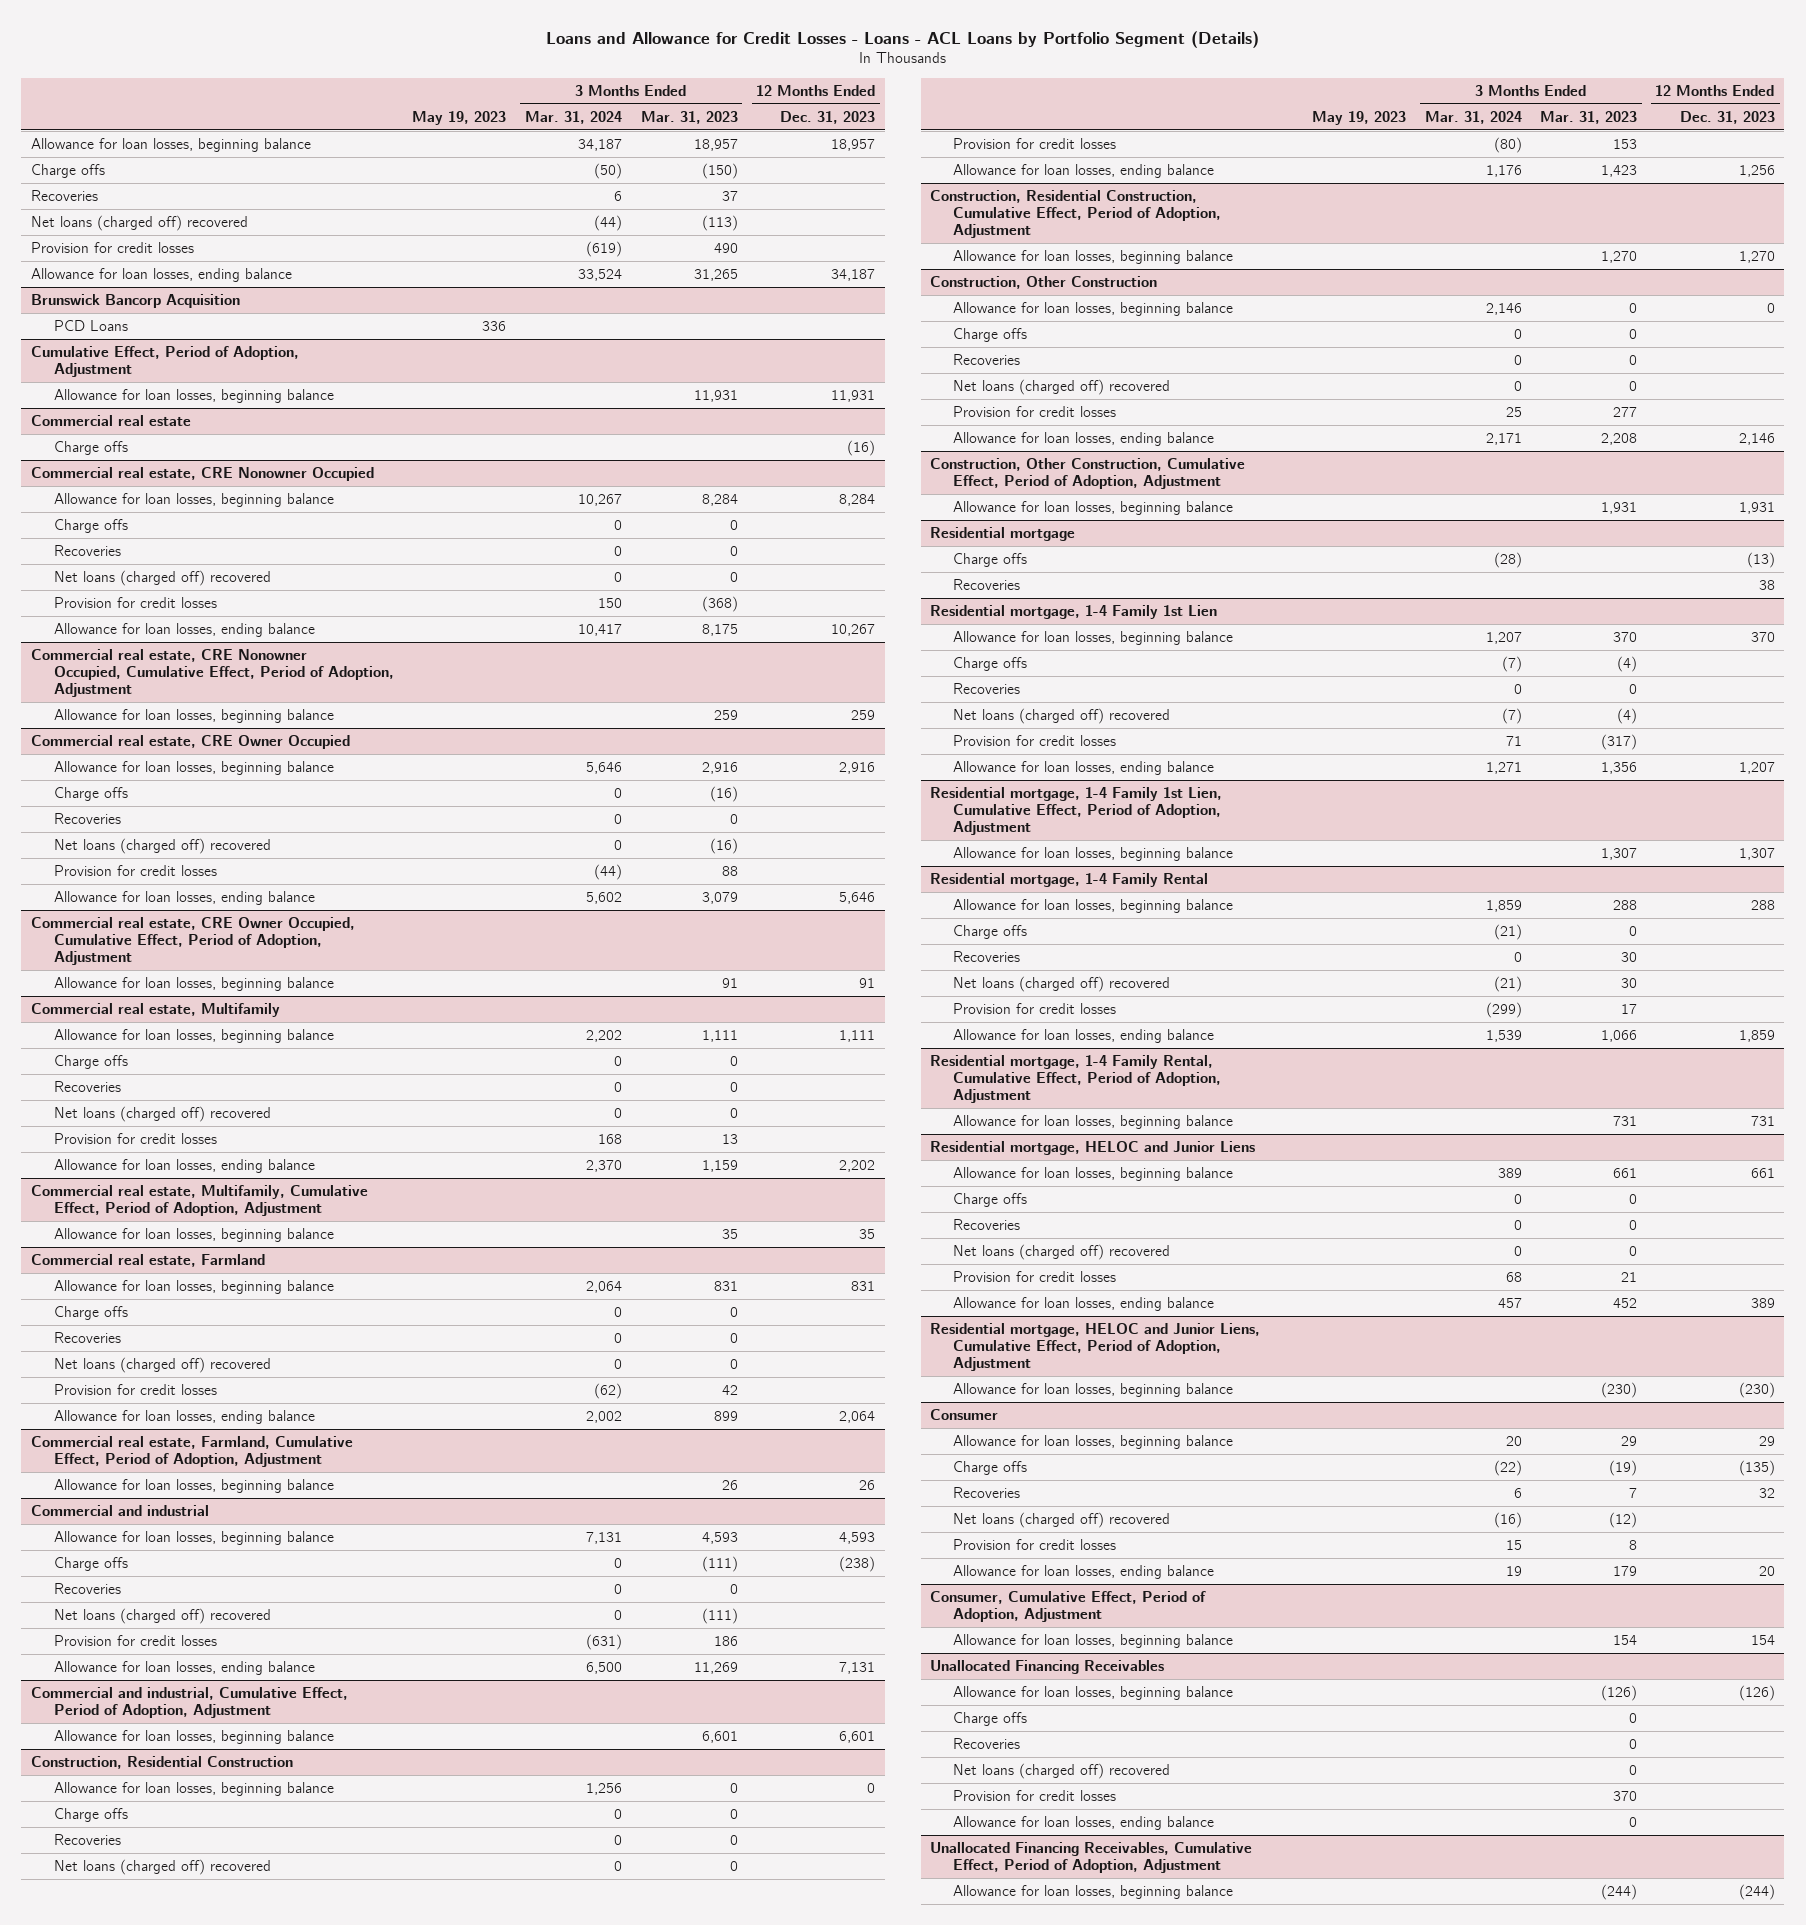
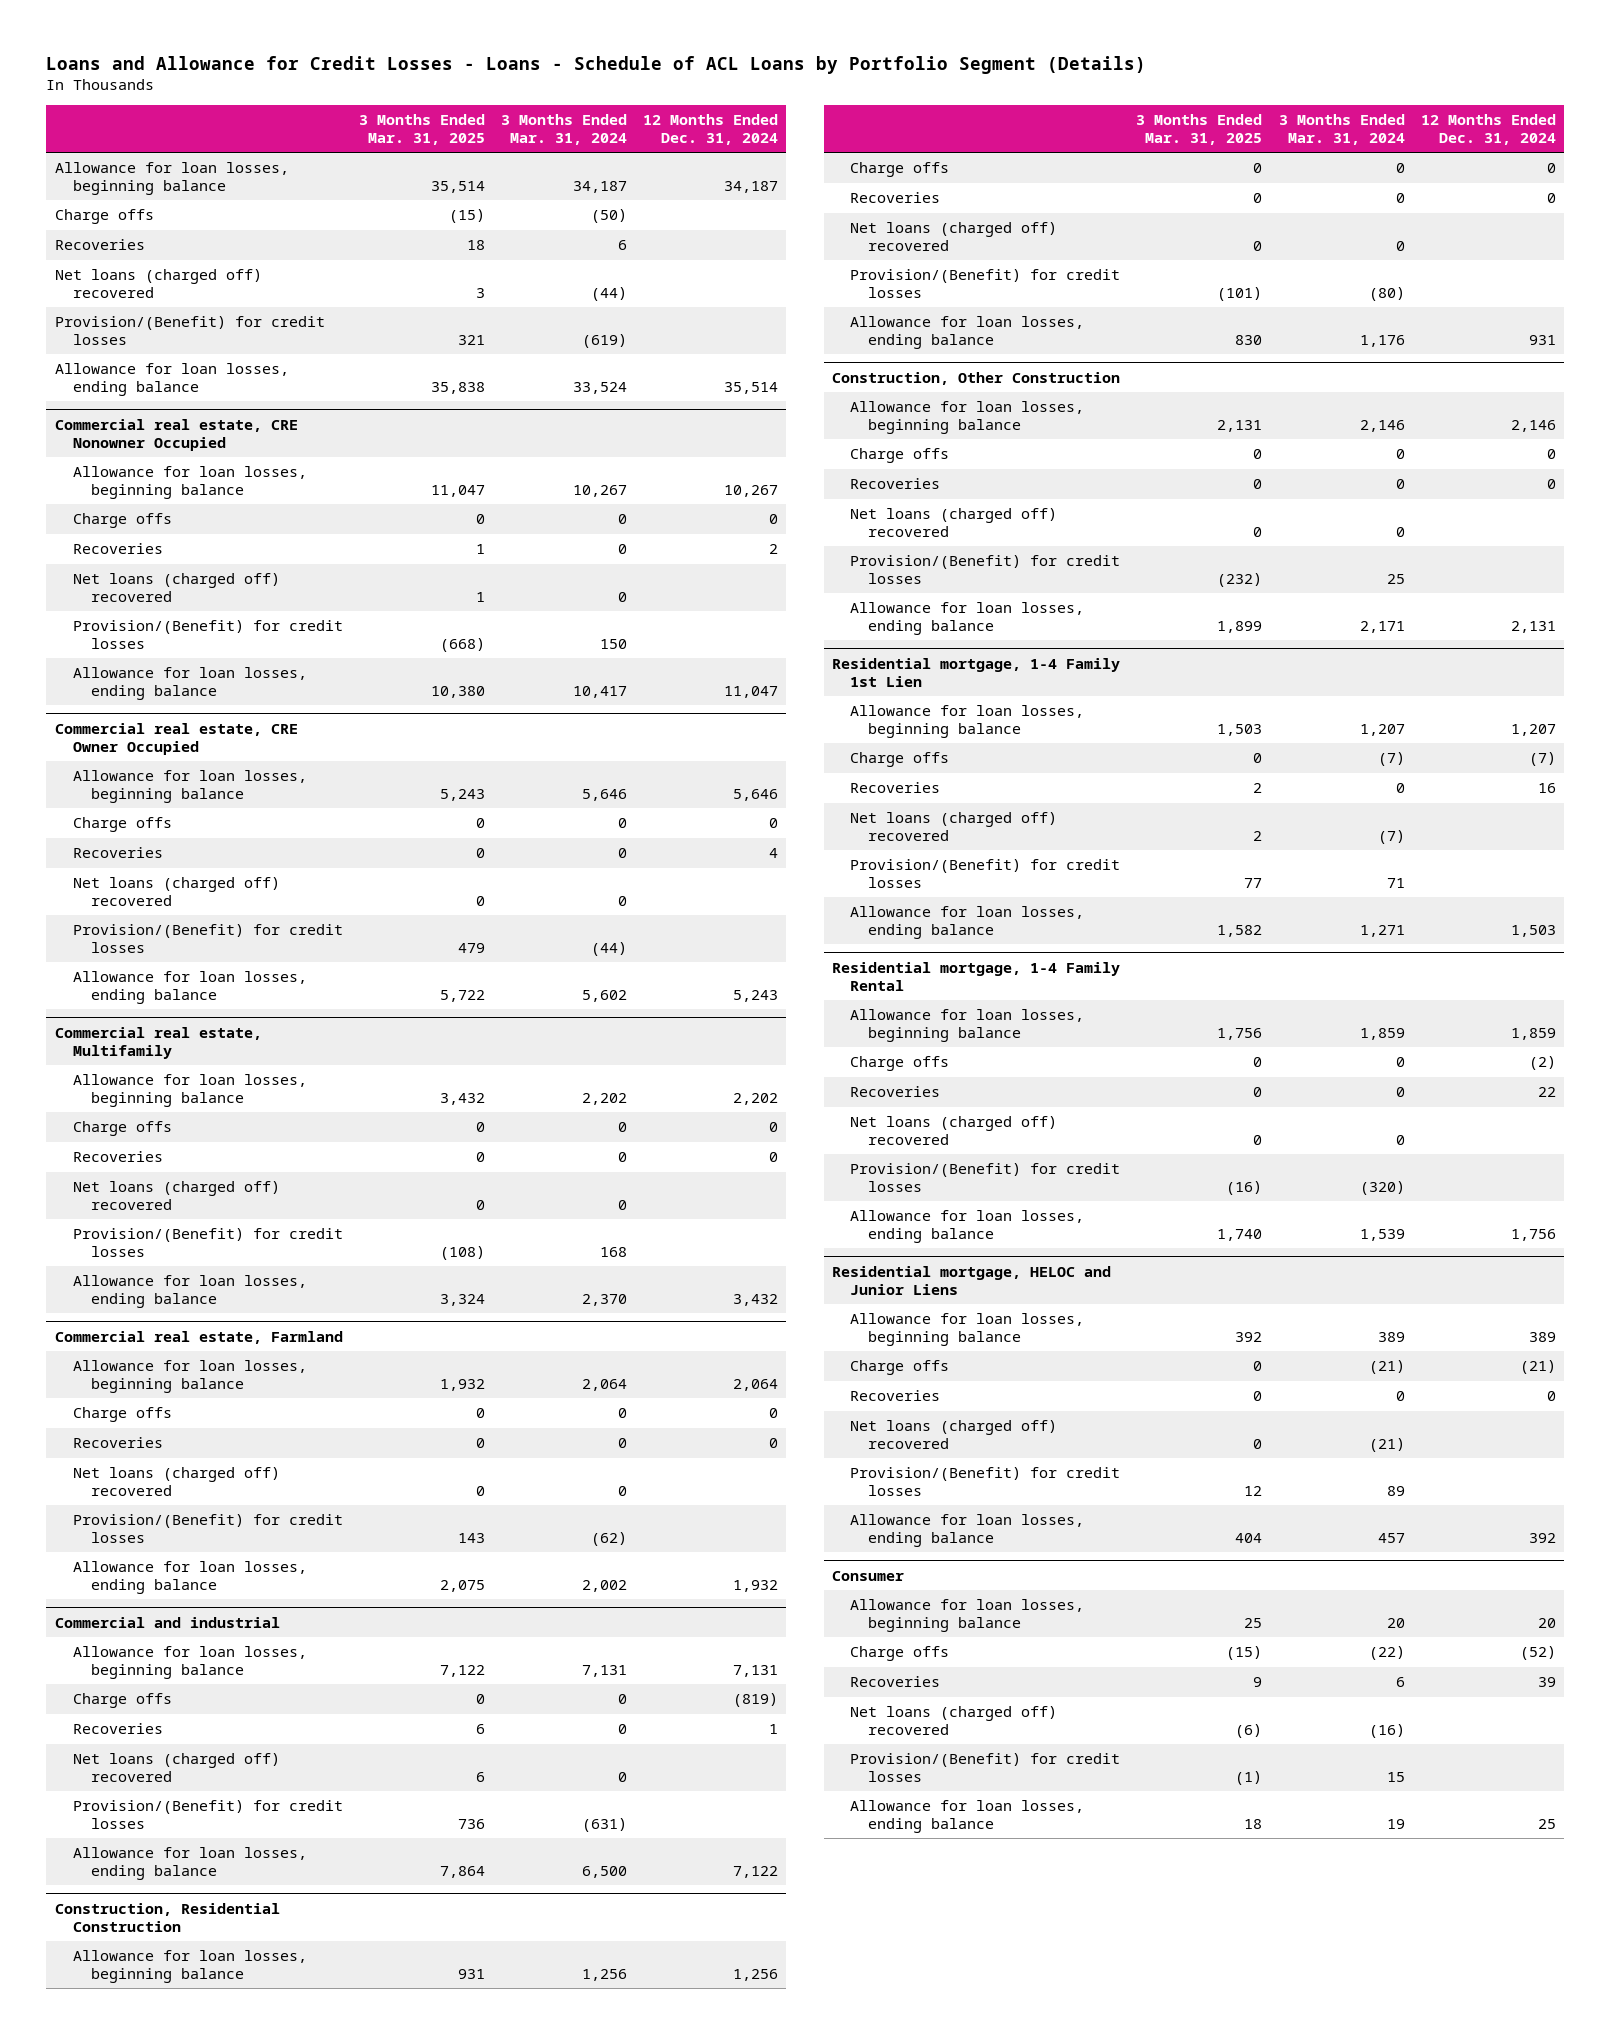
- Loans and Allowance for Credit Losses - Loans - ACL Loans by Portfolio Segment (Details)
+ Loans and Allowance for Credit Losses - Loans - Schedule of ACL Loans by Portfolio Segment (Details)
- | May 19, 2023 | 3 Months Ended Mar. 31, 2024 | 3 Months Ended Mar. 31, 2023 | 12 Months Ended Dec. 31, 2023
+ | 3 Months Ended Mar. 31, 2025 | 3 Months Ended Mar. 31, 2024 | 12 Months Ended Dec. 31, 2024
- Provision for credit losses | | (619) | 490 |
+ Provision/(Benefit) for credit losses | 321 | (619) |
- Brunswick Bancorp Acquisition
- PCD Loans | 336 | | |
- Cumulative Effect, Period of Adoption, Adjustment
- Allowance for loan losses, beginning balance | | | 11,931 | 11,931
- Commercial real estate
- Charge offs | | | | (16)
@ Commercial real estate, CRE Nonowner Occupied
- Provision for credit losses | | 150 | (368) |
+ Provision/(Benefit) for credit losses | (668) | 150 |
- Commercial real estate, CRE Nonowner Occupied, Cumulative Effect, Period of Adoption, Adjustment
- Allowance for loan losses, beginning balance | | | 259 | 259
@ Commercial real estate, CRE Owner Occupied
- Provision for credit losses | | (44) | 88 |
+ Provision/(Benefit) for credit losses | 479 | (44) |
- Commercial real estate, CRE Owner Occupied, Cumulative Effect, Period of Adoption, Adjustment
- Allowance for loan losses, beginning balance | | | 91 | 91
@ Commercial real estate, Multifamily
- Provision for credit losses | | 168 | 13 |
+ Provision/(Benefit) for credit losses | (108) | 168 |
- Commercial real estate, Multifamily, Cumulative Effect, Period of Adoption, Adjustment
- Allowance for loan losses, beginning balance | | | 35 | 35
@ Commercial real estate, Farmland
- Provision for credit losses | | (62) | 42 |
+ Provision/(Benefit) for credit losses | 143 | (62) |
- Commercial real estate, Farmland, Cumulative Effect, Period of Adoption, Adjustment
- Allowance for loan losses, beginning balance | | | 26 | 26
@ Commercial and industrial
- Provision for credit losses | | (631) | 186 |
+ Provision/(Benefit) for credit losses | 736 | (631) |
- Commercial and industrial, Cumulative Effect, Period of Adoption, Adjustment
- Allowance for loan losses, beginning balance | | | 6,601 | 6,601
@ Construction, Residential Construction
- Provision for credit losses | | (80) | 153 |
+ Provision/(Benefit) for credit losses | (101) | (80) |
- Construction, Residential Construction, Cumulative Effect, Period of Adoption, Adjustment
- Allowance for loan losses, beginning balance | | | 1,270 | 1,270
@ Construction, Other Construction
- Provision for credit losses | | 25 | 277 |
+ Provision/(Benefit) for credit losses | (232) | 25 |
- Construction, Other Construction, Cumulative Effect, Period of Adoption, Adjustment
- Allowance for loan losses, beginning balance | | | 1,931 | 1,931
- Residential mortgage
- Charge offs | | (28) | | (13)
- Recoveries | | | | 38
@ Residential mortgage, 1-4 Family 1st Lien
- Provision for credit losses | | 71 | (317) |
+ Provision/(Benefit) for credit losses | 77 | 71 |
- Residential mortgage, 1-4 Family 1st Lien, Cumulative Effect, Period of Adoption, Adjustment
- Allowance for loan losses, beginning balance | | | 1,307 | 1,307
@ Residential mortgage, 1-4 Family Rental
- Charge offs | | (21) | 0 |
+ Charge offs | 0 | 0 | (2)
- Net loans (charged off) recovered | | (21) | 30 |
- Provision for credit losses | | (299) | 17 |
+ Net loans (charged off) recovered | 0 | 0 |
+ Provision/(Benefit) for credit losses | (16) | (320) |
- Residential mortgage, 1-4 Family Rental, Cumulative Effect, Period of Adoption, Adjustment
- Allowance for loan losses, beginning balance | | | 731 | 731
@ Residential mortgage, HELOC and Junior Liens
- Charge offs | | 0 | 0 |
+ Charge offs | 0 | (21) | (21)
- Net loans (charged off) recovered | | 0 | 0 |
- Provision for credit losses | | 68 | 21 |
+ Net loans (charged off) recovered | 0 | (21) |
+ Provision/(Benefit) for credit losses | 12 | 89 |
- Residential mortgage, HELOC and Junior Liens, Cumulative Effect, Period of Adoption, Adjustment
- Allowance for loan losses, beginning balance | | | (230) | (230)
@ Consumer
- Provision for credit losses | | 15 | 8 |
+ Provision/(Benefit) for credit losses | (1) | 15 |
- Consumer, Cumulative Effect, Period of Adoption, Adjustment
- Allowance for loan losses, beginning balance | | | 154 | 154
- Unallocated Financing Receivables
- Allowance for loan losses, beginning balance | | | (126) | (126)
- Charge offs | | | 0 |
- Recoveries | | | 0 |
- Net loans (charged off) recovered | | | 0 |
- Provision for credit losses | | | 370 |
- Allowance for loan losses, ending balance | | | 0 |
- Unallocated Financing Receivables, Cumulative Effect, Period of Adoption, Adjustment
- Allowance for loan losses, beginning balance | | | (244) | (244)

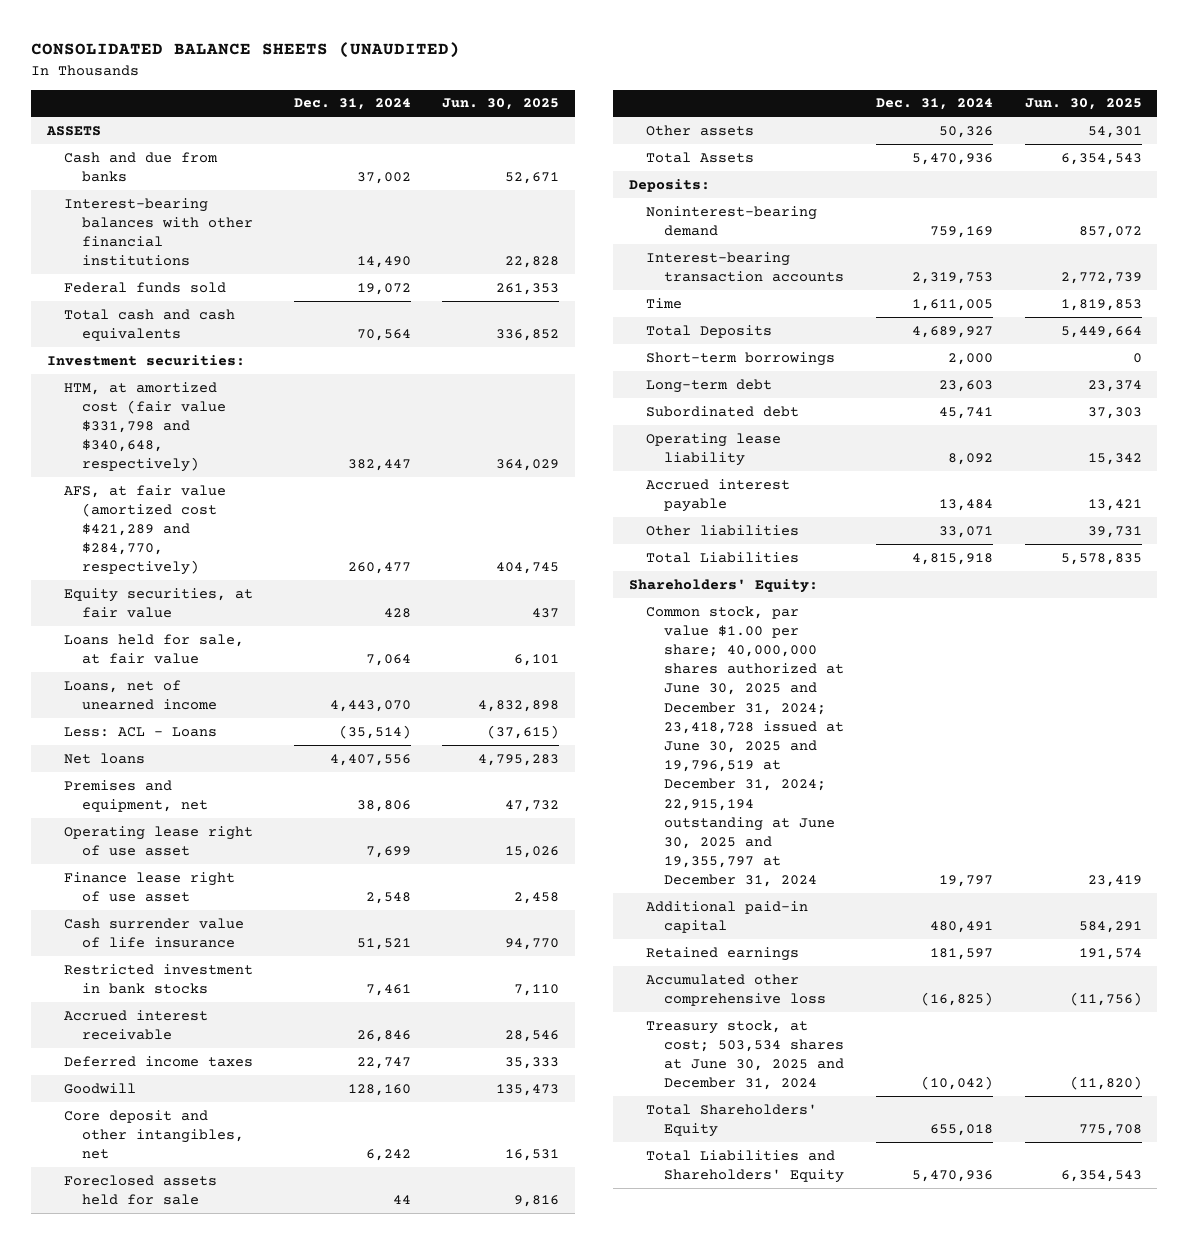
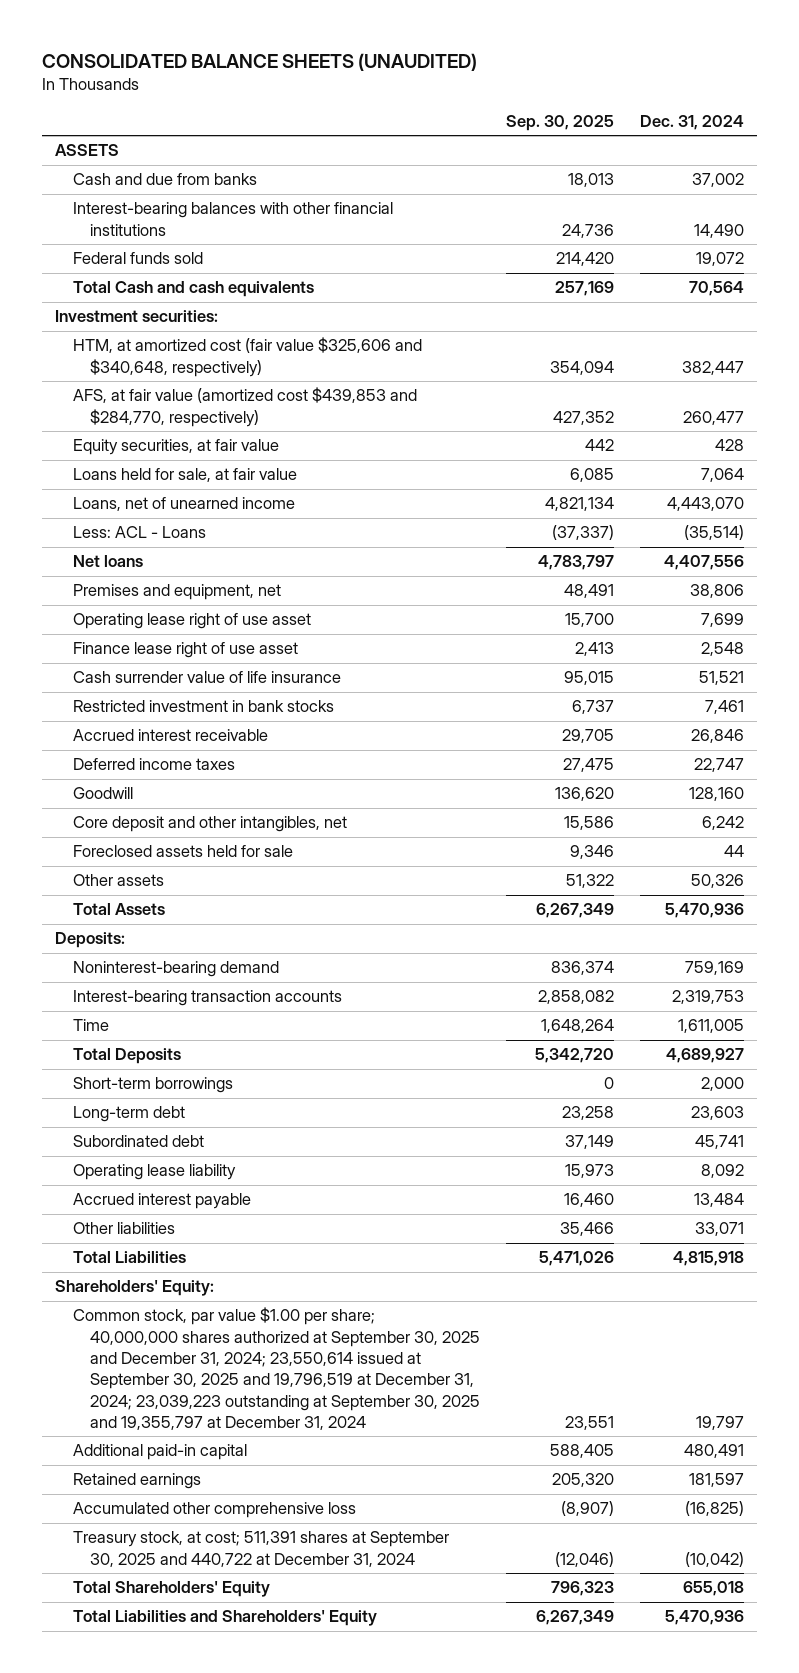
- | Dec. 31, 2024 | Jun. 30, 2025
+ | Sep. 30, 2025 | Dec. 31, 2024
- Total cash and cash equivalents | 70,564 | 336,852
+ Total Cash and cash equivalents | 257,169 | 70,564
- HTM, at amortized cost (fair value $331,798 and $340,648, respectively) | 382,447 | 364,029
- AFS, at fair value (amortized cost $421,289 and $284,770, respectively) | 260,477 | 404,745
+ HTM, at amortized cost (fair value $325,606 and $340,648, respectively) | 354,094 | 382,447
+ AFS, at fair value (amortized cost $439,853 and $284,770, respectively) | 427,352 | 260,477
- Common stock, par value $1.00 per share; 40,000,000 shares authorized at June 30, 2025 and December 31, 2024; 23,418,728 issued at June 30, 2025 and 19,796,519 at December 31, 2024; 22,915,194 outstanding at June 30, 2025 and 19,355,797 at December 31, 2024 | 19,797 | 23,419
+ Common stock, par value $1.00 per share; 40,000,000 shares authorized at September 30, 2025 and December 31, 2024; 23,550,614 issued at September 30, 2025 and 19,796,519 at December 31, 2024; 23,039,223 outstanding at September 30, 2025 and 19,355,797 at December 31, 2024 | 23,551 | 19,797
- Treasury stock, at cost; 503,534 shares at June 30, 2025 and December 31, 2024 | (10,042) | (11,820)
+ Treasury stock, at cost; 511,391 shares at September 30, 2025 and 440,722 at December 31, 2024 | (12,046) | (10,042)

